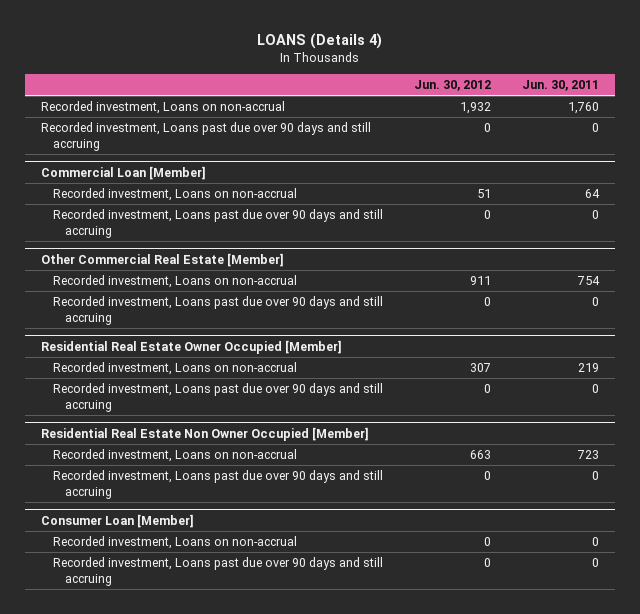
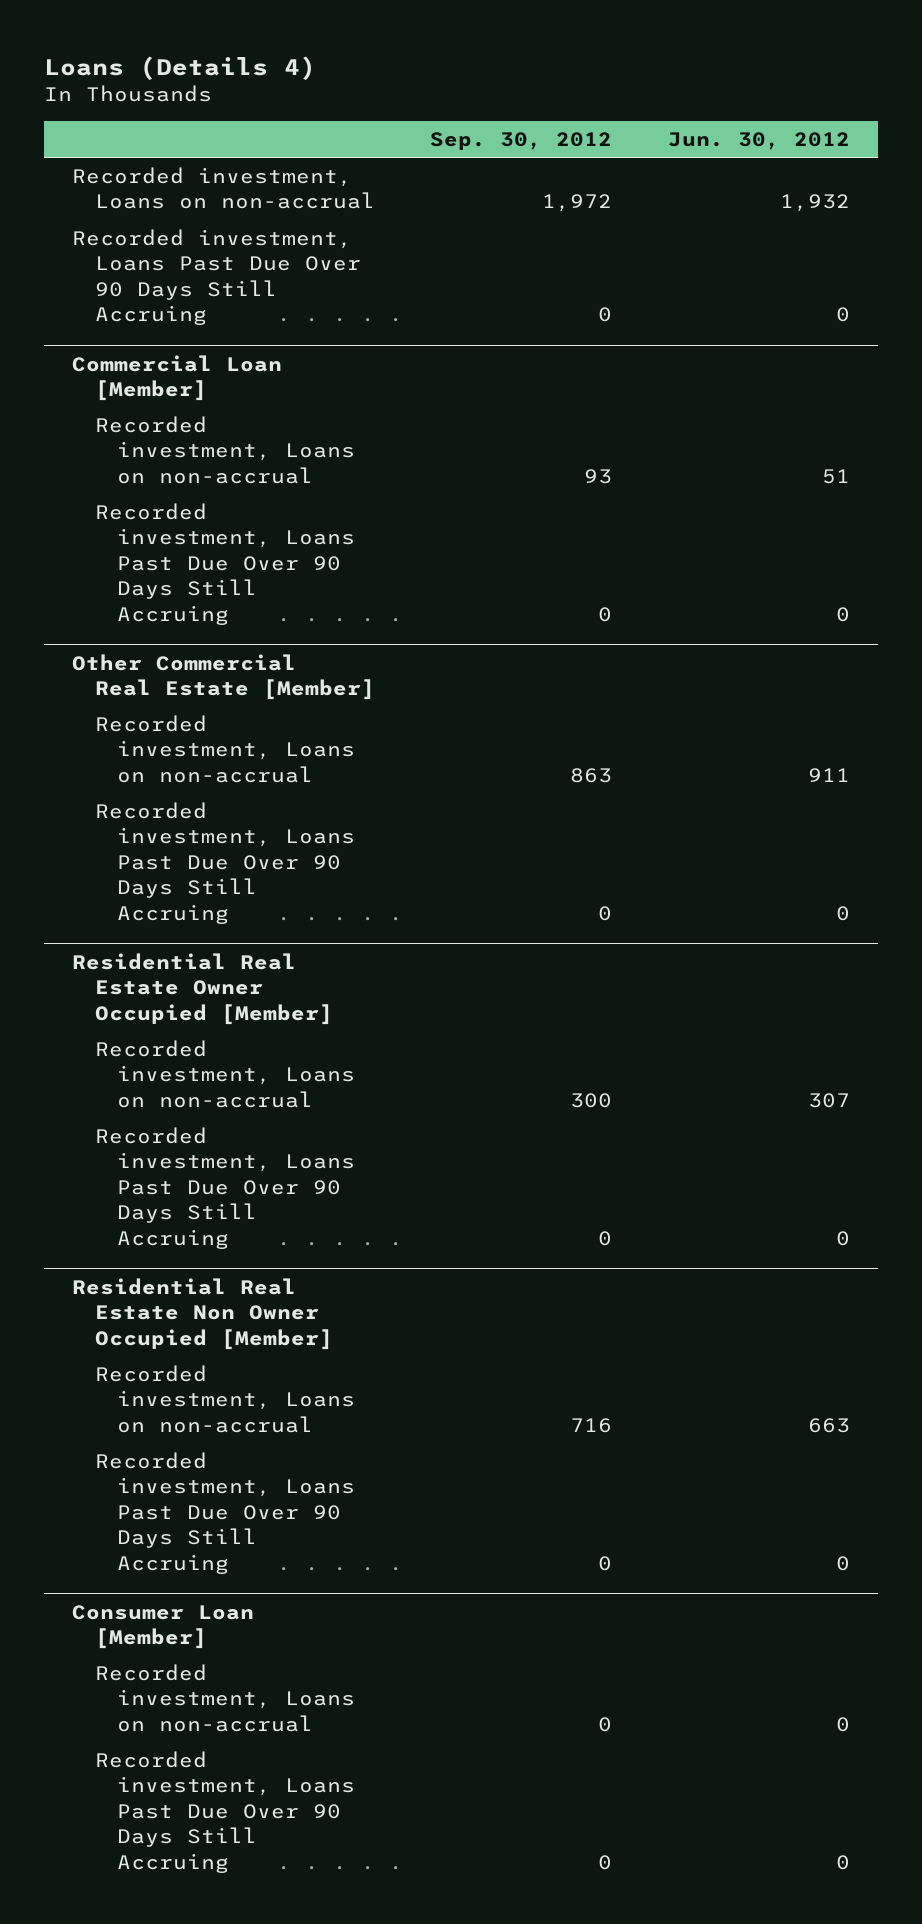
- LOANS (Details 4)
+ Loans (Details 4)
- | Jun. 30, 2012 | Jun. 30, 2011
+ | Sep. 30, 2012 | Jun. 30, 2012
- Recorded investment, Loans past due over 90 days and still accruing | 0 | 0
+ Recorded investment, Loans Past Due Over 90 Days Still Accruing | 0 | 0
@ Commercial Loan [Member]
- Recorded investment, Loans past due over 90 days and still accruing | 0 | 0
+ Recorded investment, Loans Past Due Over 90 Days Still Accruing | 0 | 0
@ Other Commercial Real Estate [Member]
- Recorded investment, Loans past due over 90 days and still accruing | 0 | 0
+ Recorded investment, Loans Past Due Over 90 Days Still Accruing | 0 | 0
@ Residential Real Estate Owner Occupied [Member]
- Recorded investment, Loans past due over 90 days and still accruing | 0 | 0
+ Recorded investment, Loans Past Due Over 90 Days Still Accruing | 0 | 0
@ Residential Real Estate Non Owner Occupied [Member]
- Recorded investment, Loans past due over 90 days and still accruing | 0 | 0
+ Recorded investment, Loans Past Due Over 90 Days Still Accruing | 0 | 0
@ Consumer Loan [Member]
- Recorded investment, Loans past due over 90 days and still accruing | 0 | 0
+ Recorded investment, Loans Past Due Over 90 Days Still Accruing | 0 | 0

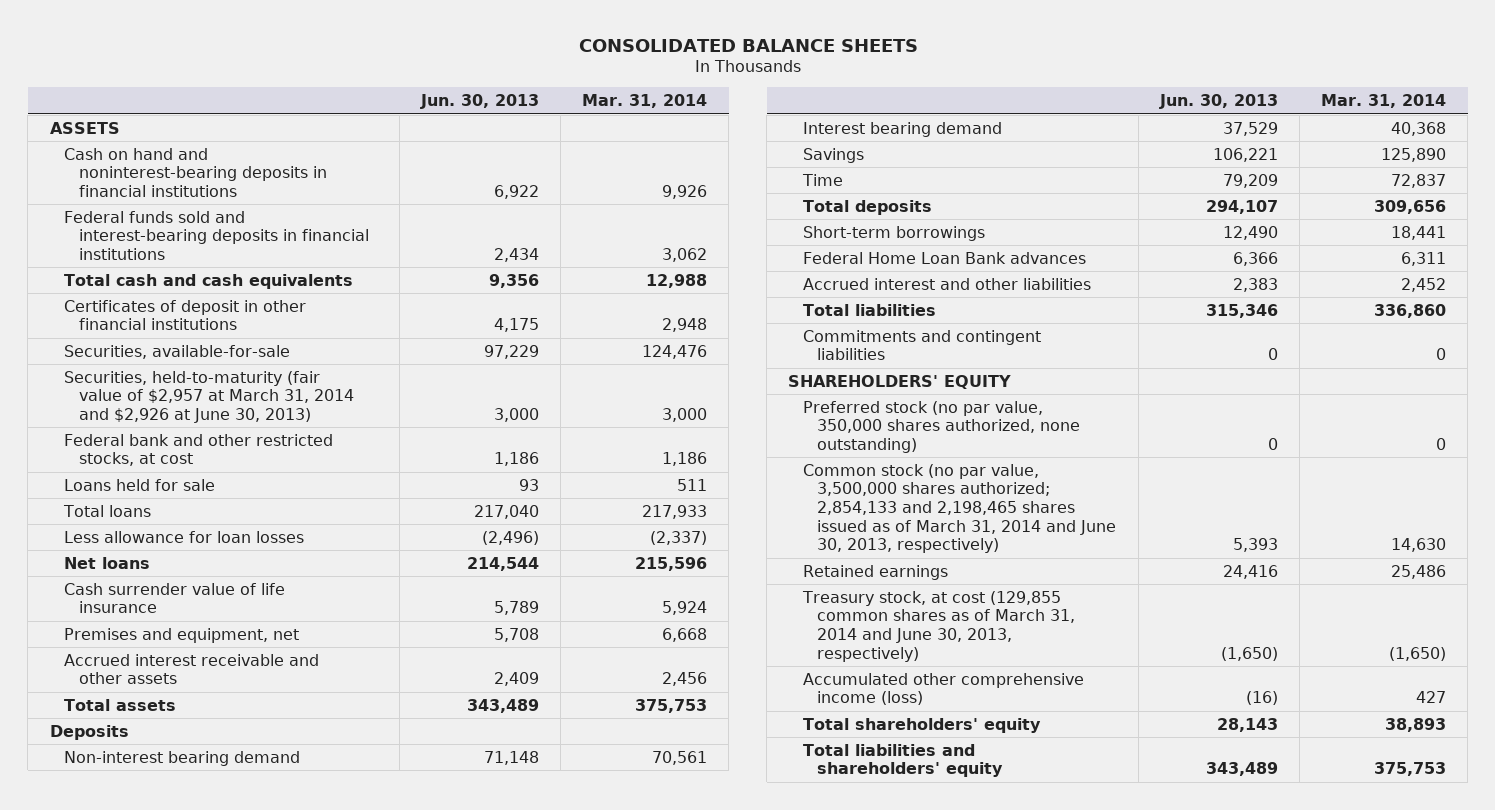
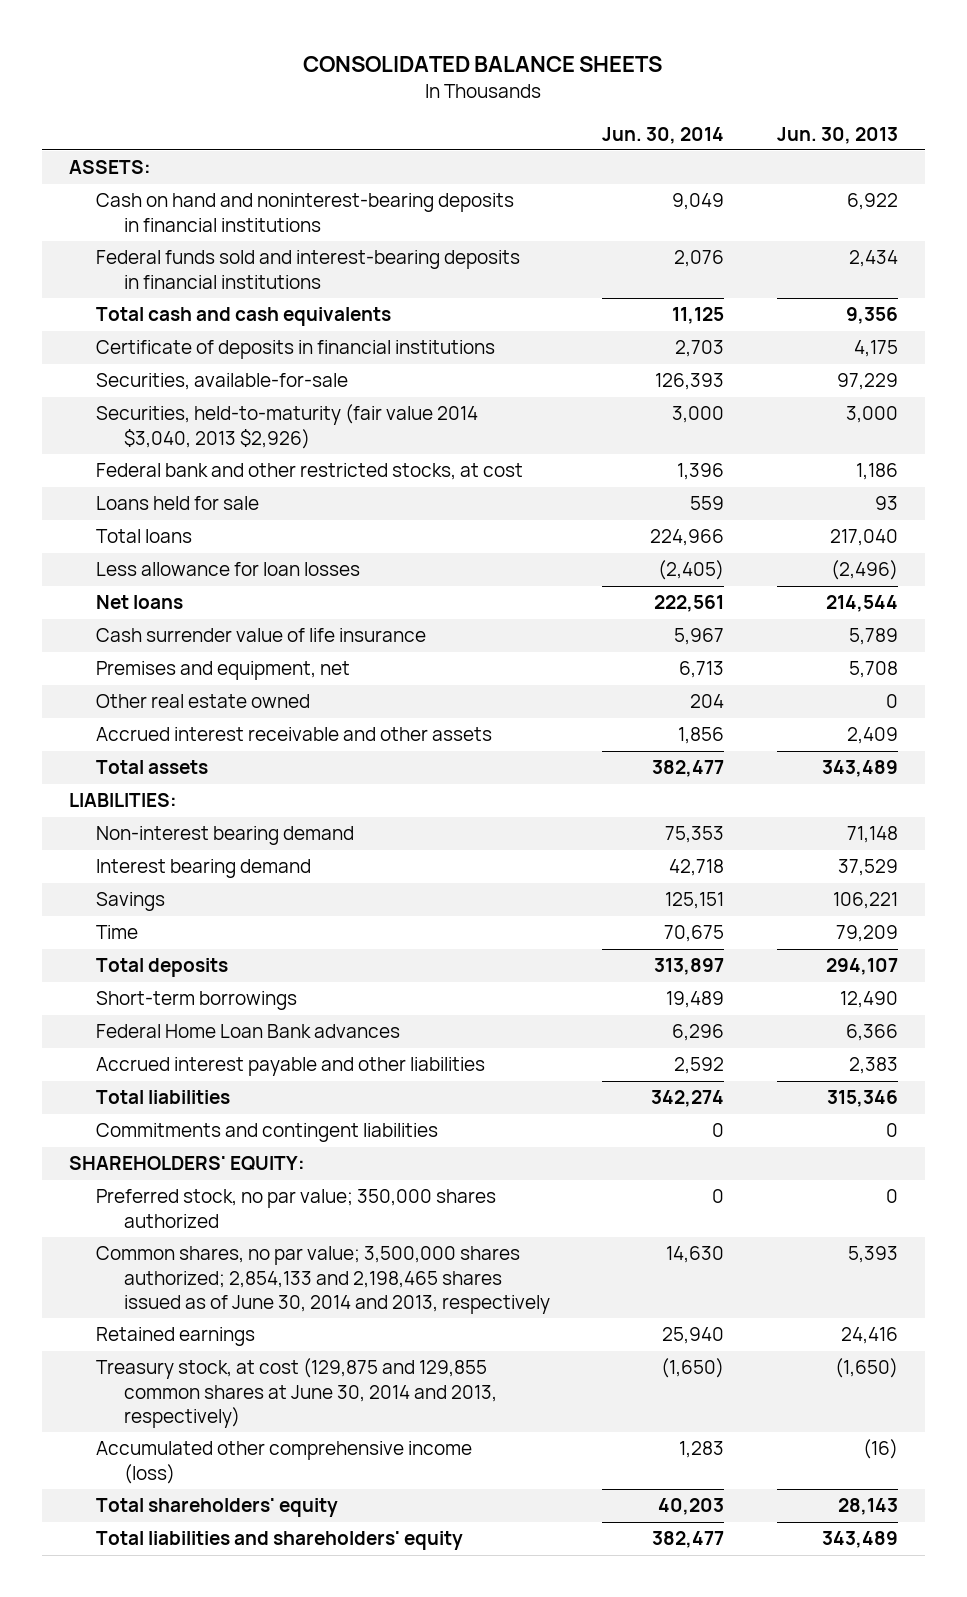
- | Jun. 30, 2013 | Mar. 31, 2014
+ | Jun. 30, 2014 | Jun. 30, 2013
- ASSETS
+ ASSETS:
- Certificates of deposit in other financial institutions | 4,175 | 2,948
+ Certificate of deposits in financial institutions | 2,703 | 4,175
- Securities, held-to-maturity (fair value of $2,957 at March 31, 2014 and $2,926 at June 30, 2013) | 3,000 | 3,000
+ Securities, held-to-maturity (fair value 2014 $3,040, 2013 $2,926) | 3,000 | 3,000
+ Other real estate owned | 204 | 0
- Deposits
+ LIABILITIES:
- Accrued interest and other liabilities | 2,383 | 2,452
+ Accrued interest payable and other liabilities | 2,592 | 2,383
- SHAREHOLDERS' EQUITY
- Preferred stock (no par value, 350,000 shares authorized, none outstanding) | 0 | 0
- Common stock (no par value, 3,500,000 shares authorized; 2,854,133 and 2,198,465 shares issued as of March 31, 2014 and June 30, 2013, respectively) | 5,393 | 14,630
+ SHAREHOLDERS' EQUITY:
+ Preferred stock, no par value; 350,000 shares authorized | 0 | 0
+ Common shares, no par value; 3,500,000 shares authorized; 2,854,133 and 2,198,465 shares issued as of June 30, 2014 and 2013, respectively | 14,630 | 5,393
- Treasury stock, at cost (129,855 common shares as of March 31, 2014 and June 30, 2013, respectively) | (1,650) | (1,650)
+ Treasury stock, at cost (129,875 and 129,855 common shares at June 30, 2014 and 2013, respectively) | (1,650) | (1,650)

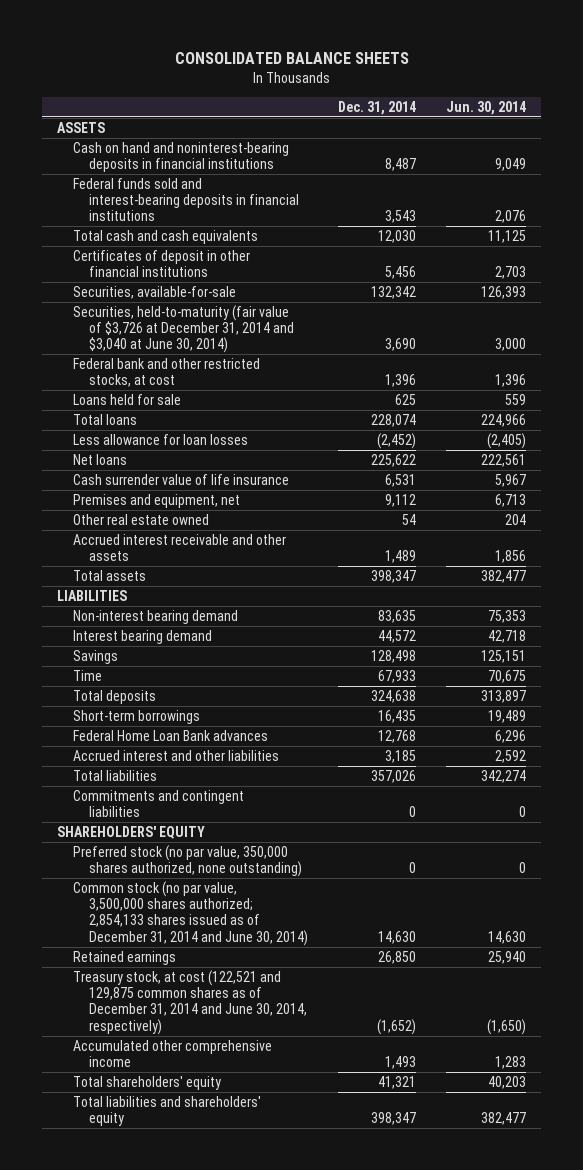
- | Jun. 30, 2014 | Jun. 30, 2013
+ | Dec. 31, 2014 | Jun. 30, 2014
- ASSETS:
+ ASSETS
- Certificate of deposits in financial institutions | 2,703 | 4,175
+ Certificates of deposit in other financial institutions | 5,456 | 2,703
- Securities, held-to-maturity (fair value 2014 $3,040, 2013 $2,926) | 3,000 | 3,000
+ Securities, held-to-maturity (fair value of $3,726 at December 31, 2014 and $3,040 at June 30, 2014) | 3,690 | 3,000
- LIABILITIES:
+ LIABILITIES
- Accrued interest payable and other liabilities | 2,592 | 2,383
+ Accrued interest and other liabilities | 3,185 | 2,592
- SHAREHOLDERS' EQUITY:
- Preferred stock, no par value; 350,000 shares authorized | 0 | 0
- Common shares, no par value; 3,500,000 shares authorized; 2,854,133 and 2,198,465 shares issued as of June 30, 2014 and 2013, respectively | 14,630 | 5,393
+ SHAREHOLDERS' EQUITY
+ Preferred stock (no par value, 350,000 shares authorized, none outstanding) | 0 | 0
+ Common stock (no par value, 3,500,000 shares authorized; 2,854,133 shares issued as of December 31, 2014 and June 30, 2014) | 14,630 | 14,630
- Treasury stock, at cost (129,875 and 129,855 common shares at June 30, 2014 and 2013, respectively) | (1,650) | (1,650)
- Accumulated other comprehensive income (loss) | 1,283 | (16)
+ Treasury stock, at cost (122,521 and 129,875 common shares as of December 31, 2014 and June 30, 2014, respectively) | (1,652) | (1,650)
+ Accumulated other comprehensive income | 1,493 | 1,283

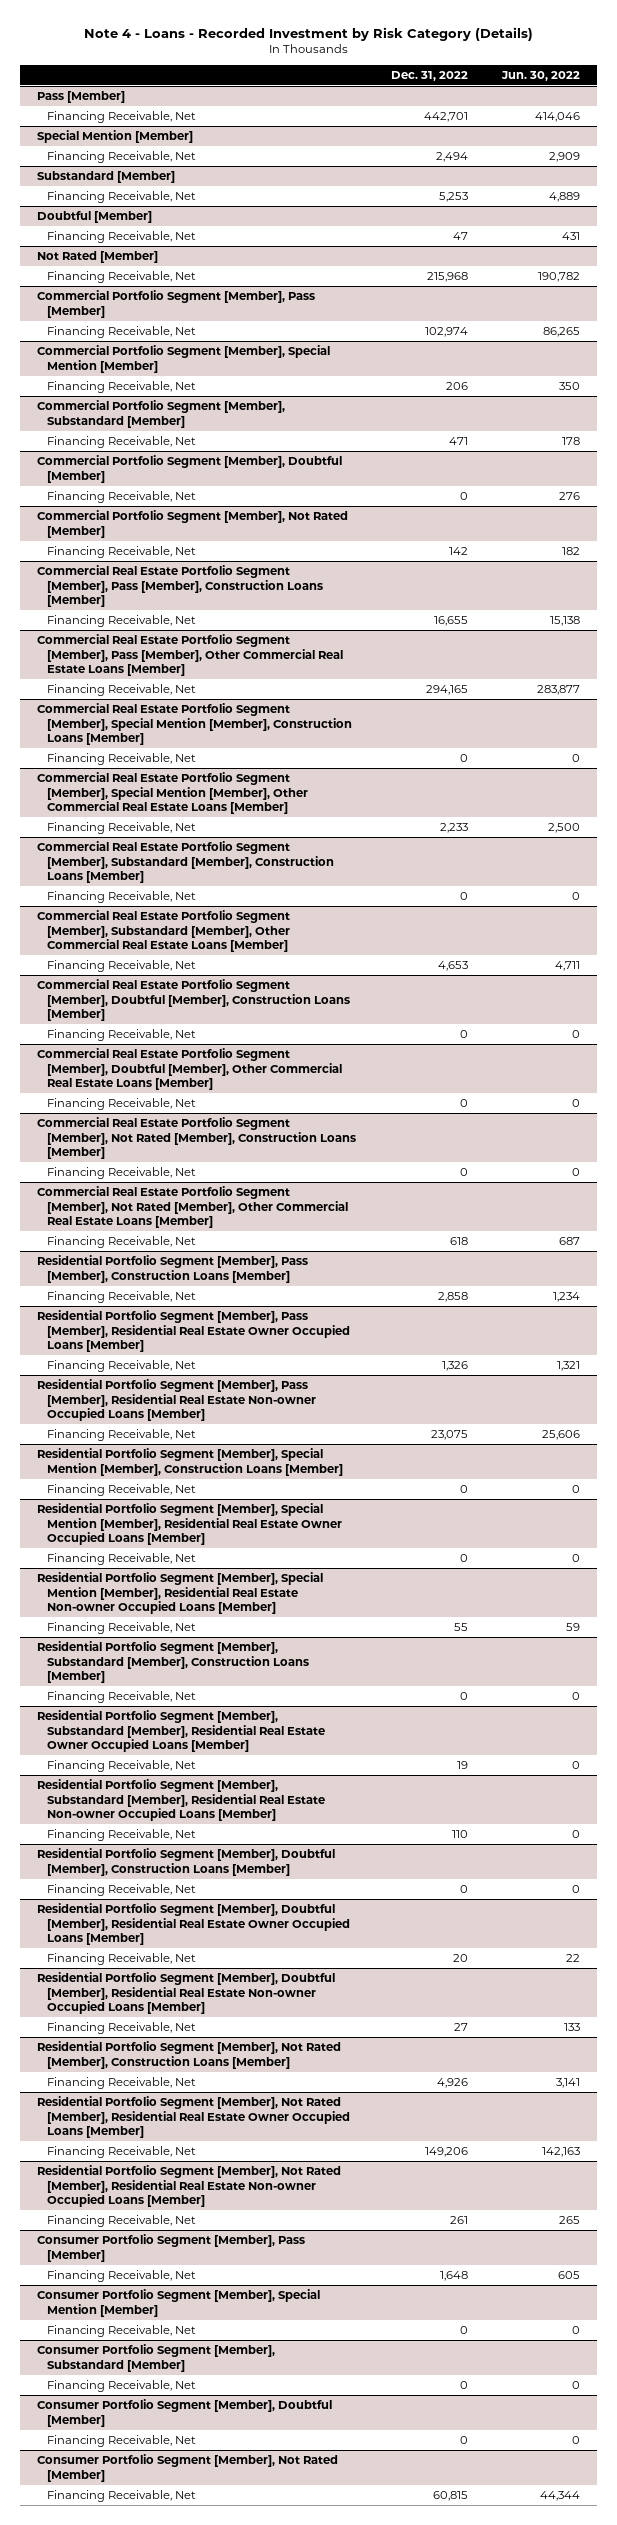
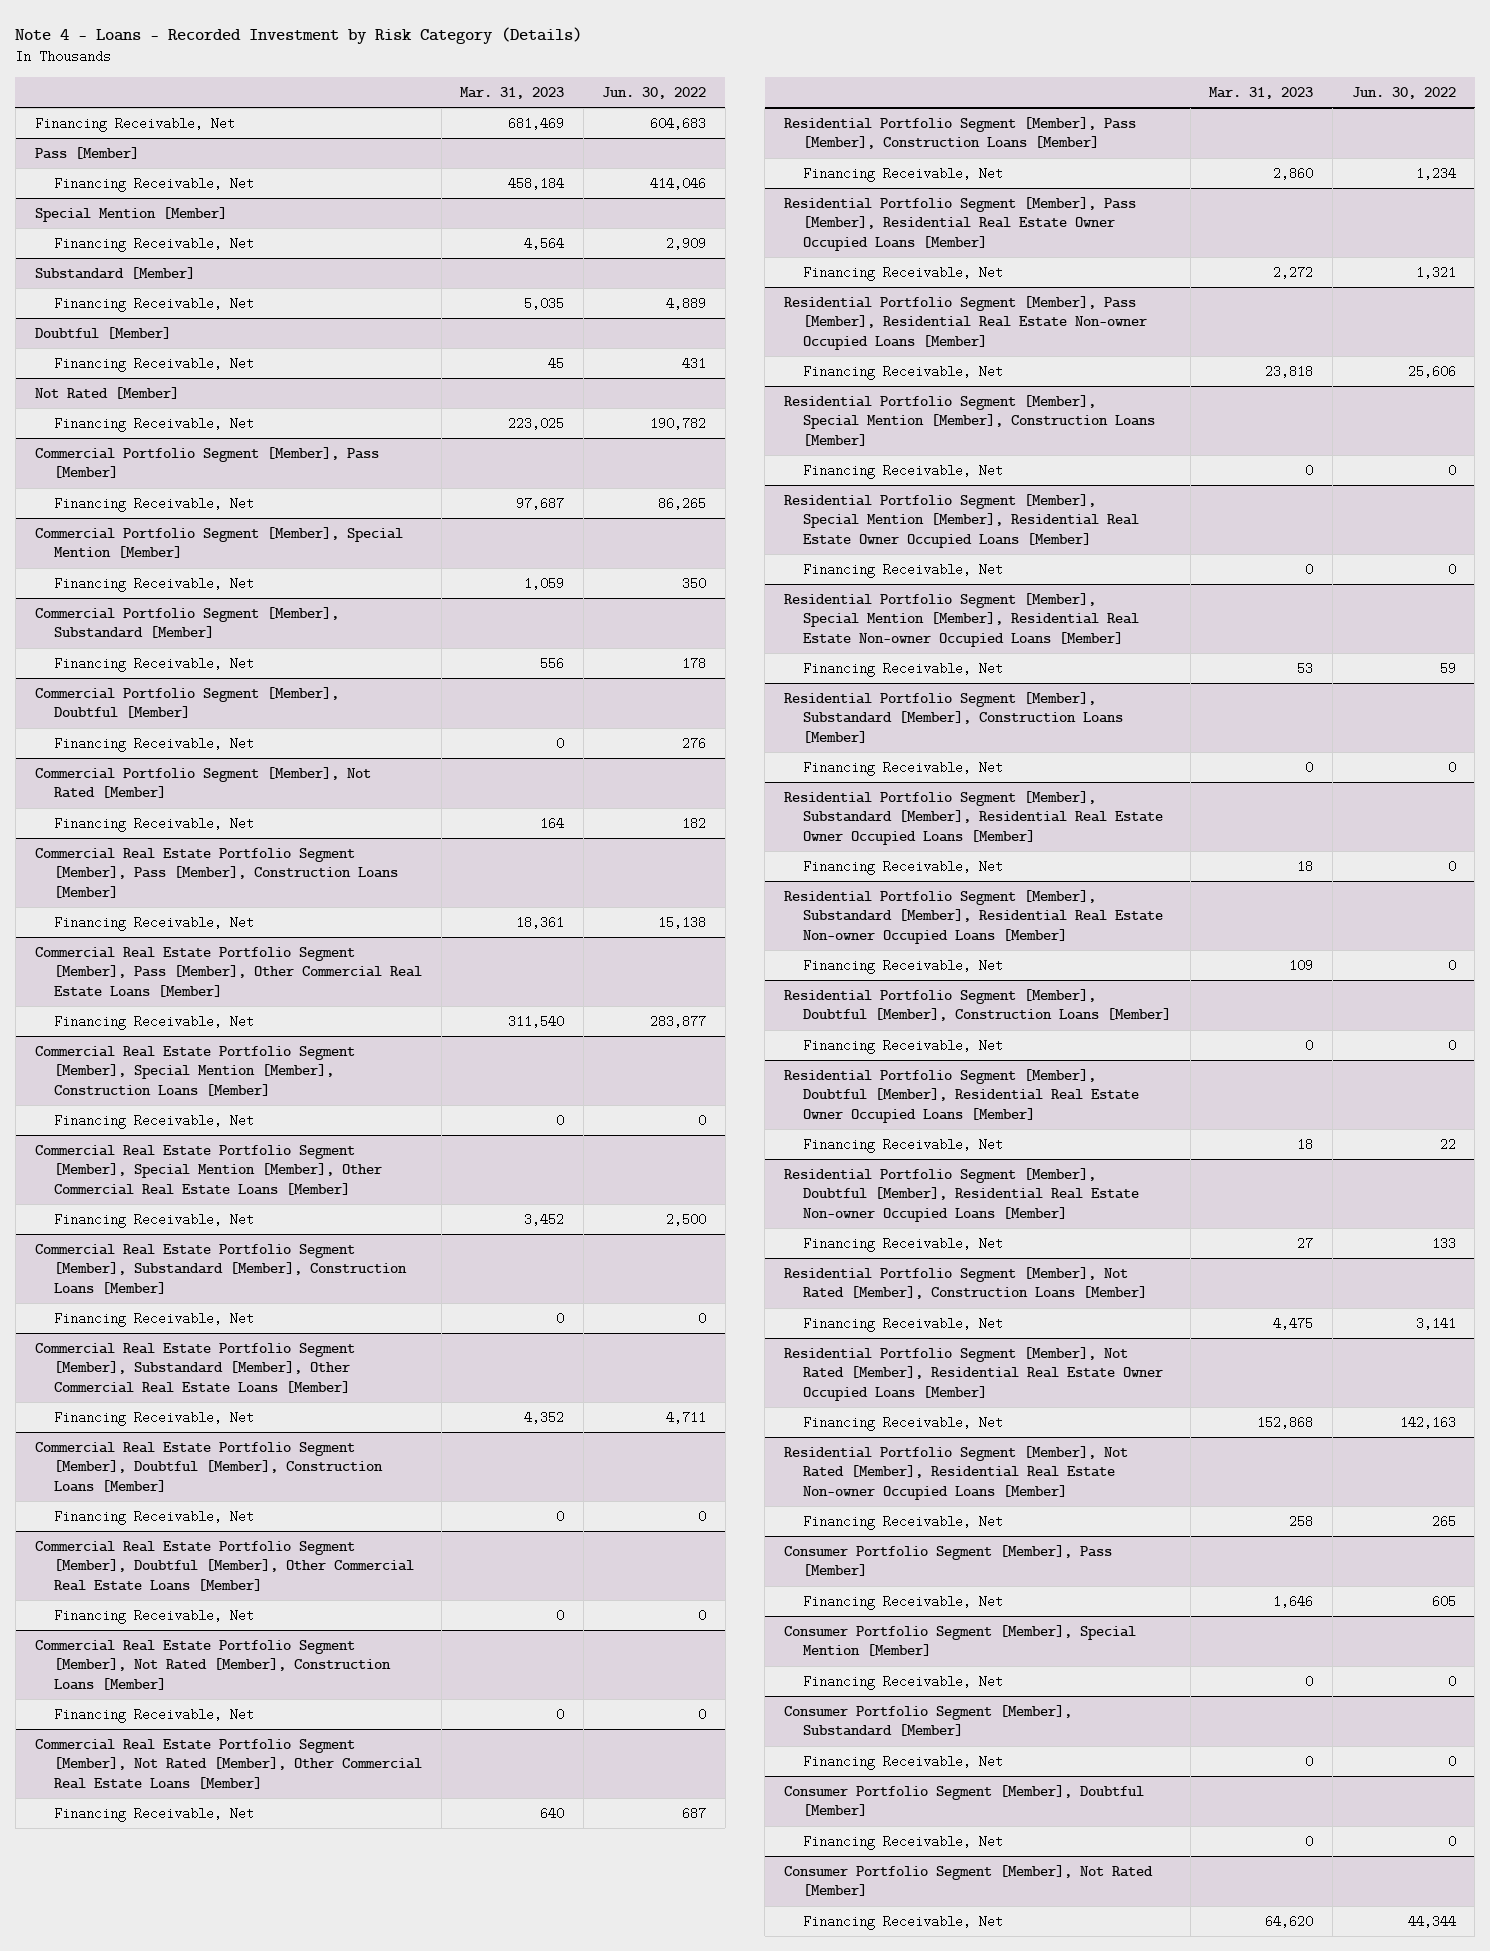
- | Dec. 31, 2022 | Jun. 30, 2022
+ | Mar. 31, 2023 | Jun. 30, 2022
+ Financing Receivable, Net | 681,469 | 604,683

